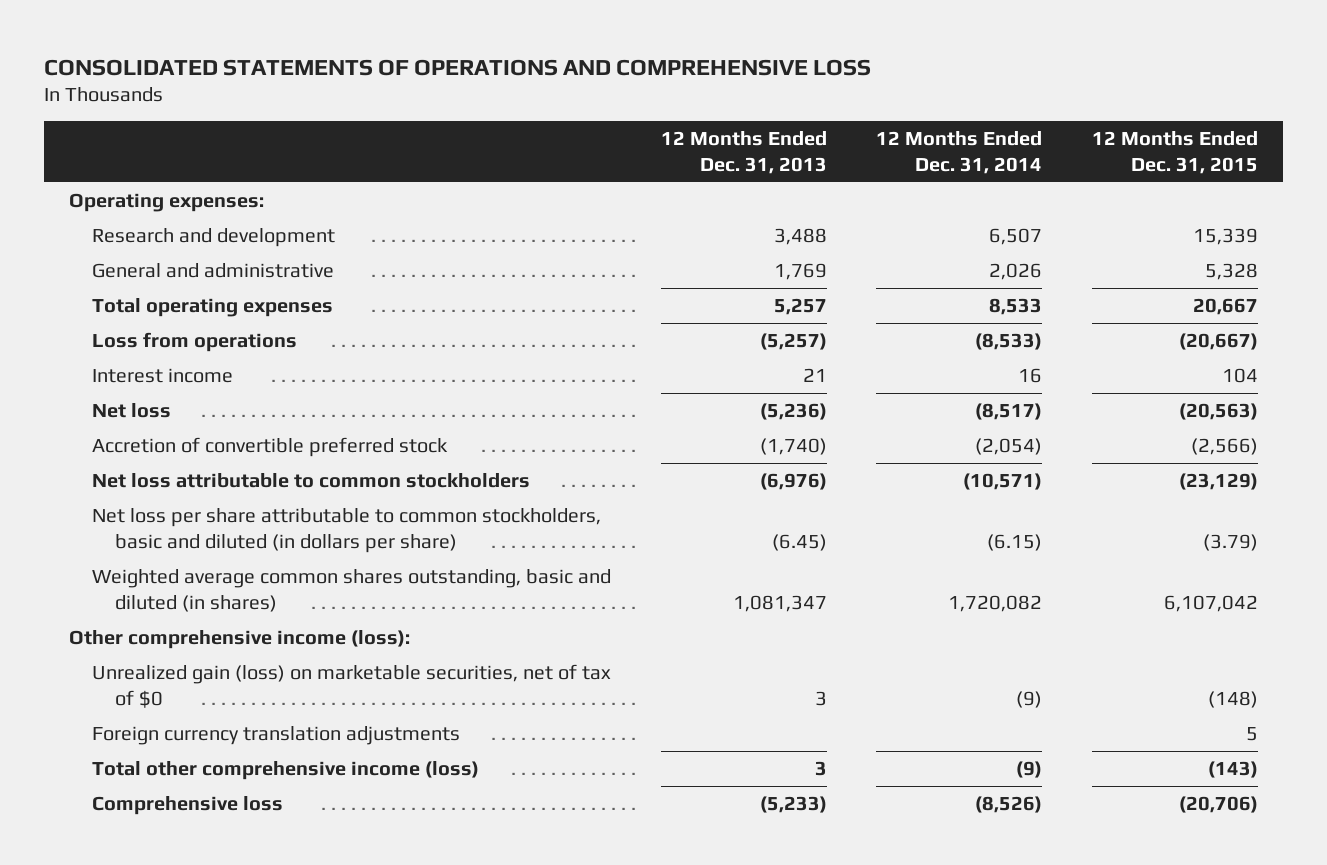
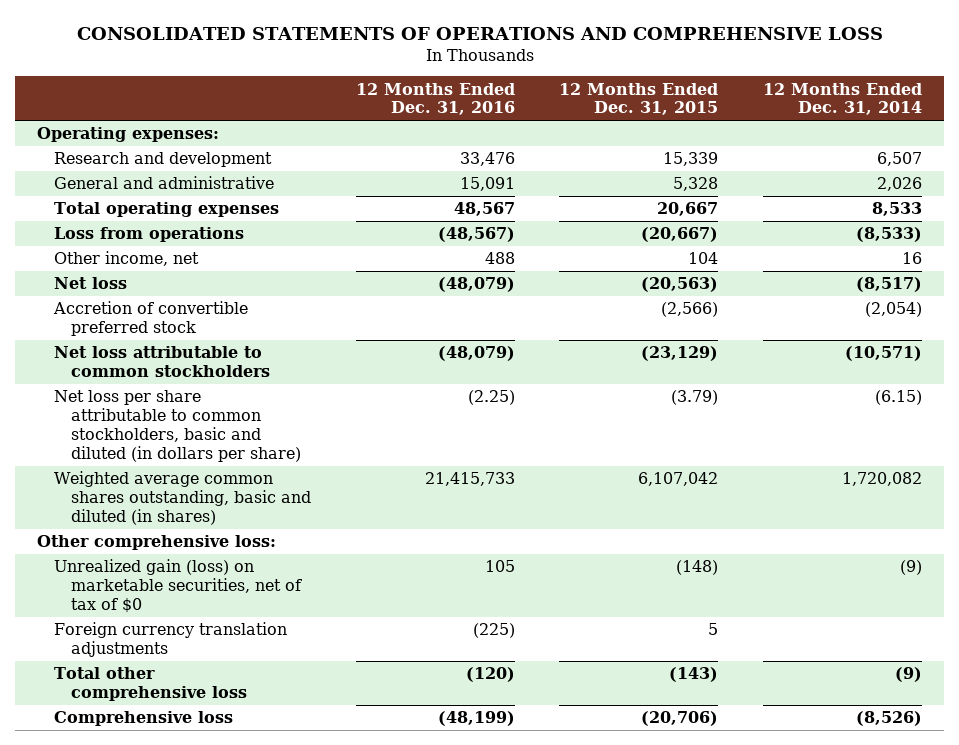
- | 12 Months Ended Dec. 31, 2013 | 12 Months Ended Dec. 31, 2014 | 12 Months Ended Dec. 31, 2015
+ | 12 Months Ended Dec. 31, 2016 | 12 Months Ended Dec. 31, 2015 | 12 Months Ended Dec. 31, 2014
- Interest income | 21 | 16 | 104
+ Other income, net | 488 | 104 | 16
- Other comprehensive income (loss):
+ Other comprehensive loss:
- Total other comprehensive income (loss) | 3 | (9) | (143)
+ Total other comprehensive loss | (120) | (143) | (9)

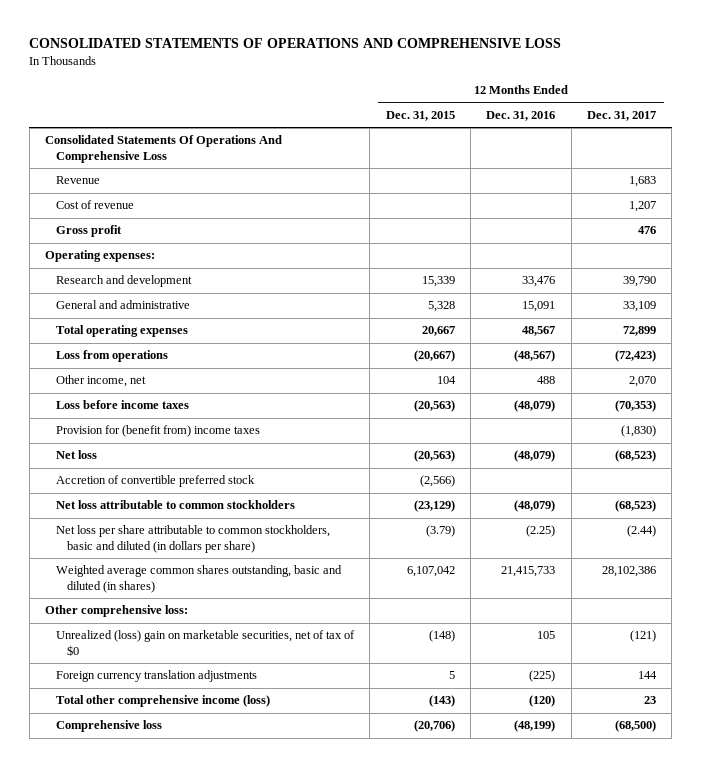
- | 12 Months Ended Dec. 31, 2016 | 12 Months Ended Dec. 31, 2015 | 12 Months Ended Dec. 31, 2014
+ | 12 Months Ended Dec. 31, 2015 | 12 Months Ended Dec. 31, 2016 | 12 Months Ended Dec. 31, 2017
+ Consolidated Statements Of Operations And Comprehensive Loss
+ Revenue | | | 1,683
+ Cost of revenue | | | 1,207
+ Gross profit | | | 476
+ Loss before income taxes | (20,563) | (48,079) | (70,353)
+ Provision for (benefit from) income taxes | | | (1,830)
- Unrealized gain (loss) on marketable securities, net of tax of $0 | 105 | (148) | (9)
+ Unrealized (loss) gain on marketable securities, net of tax of $0 | (148) | 105 | (121)
- Total other comprehensive loss | (120) | (143) | (9)
+ Total other comprehensive income (loss) | (143) | (120) | 23

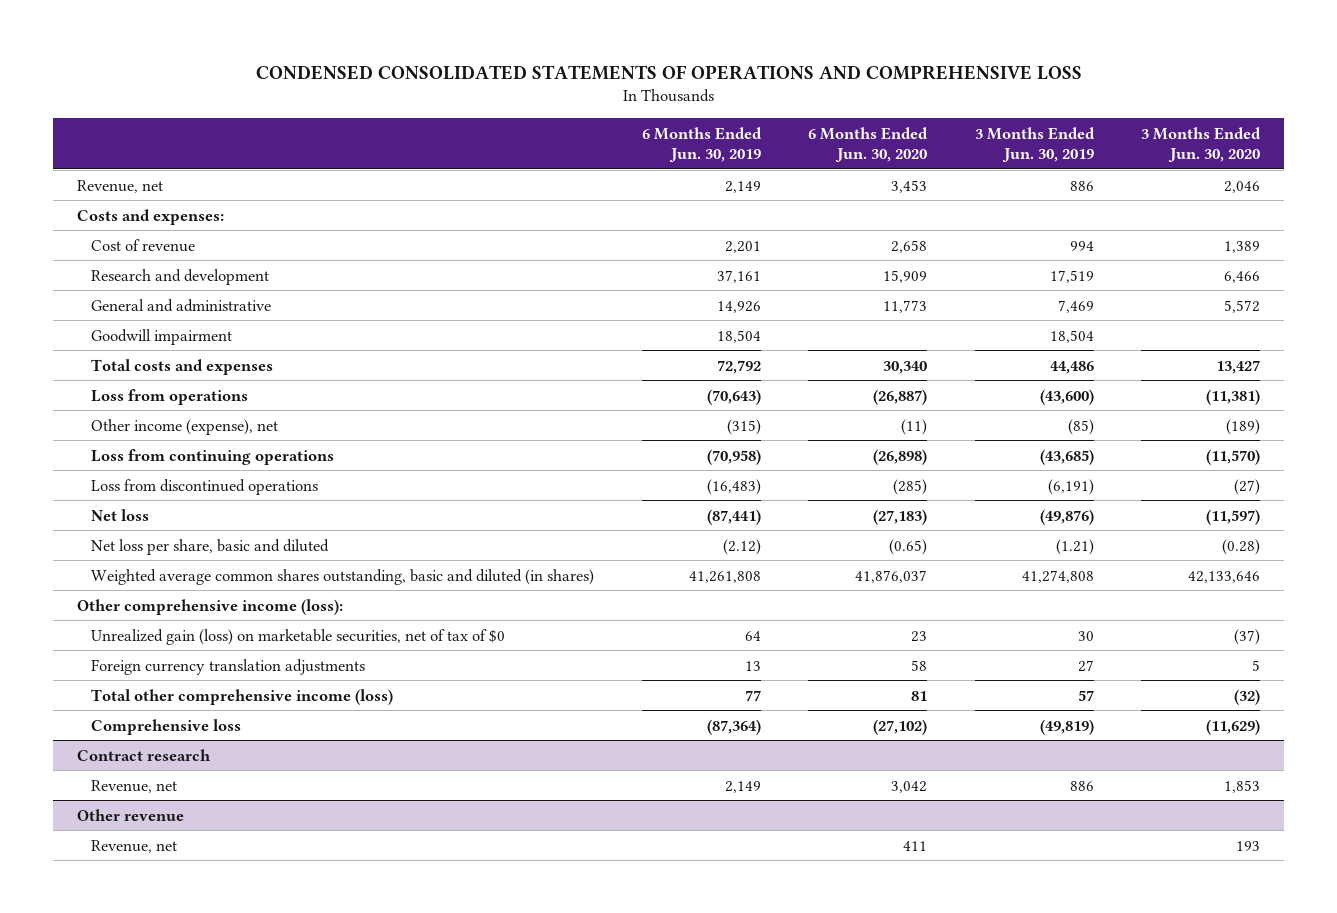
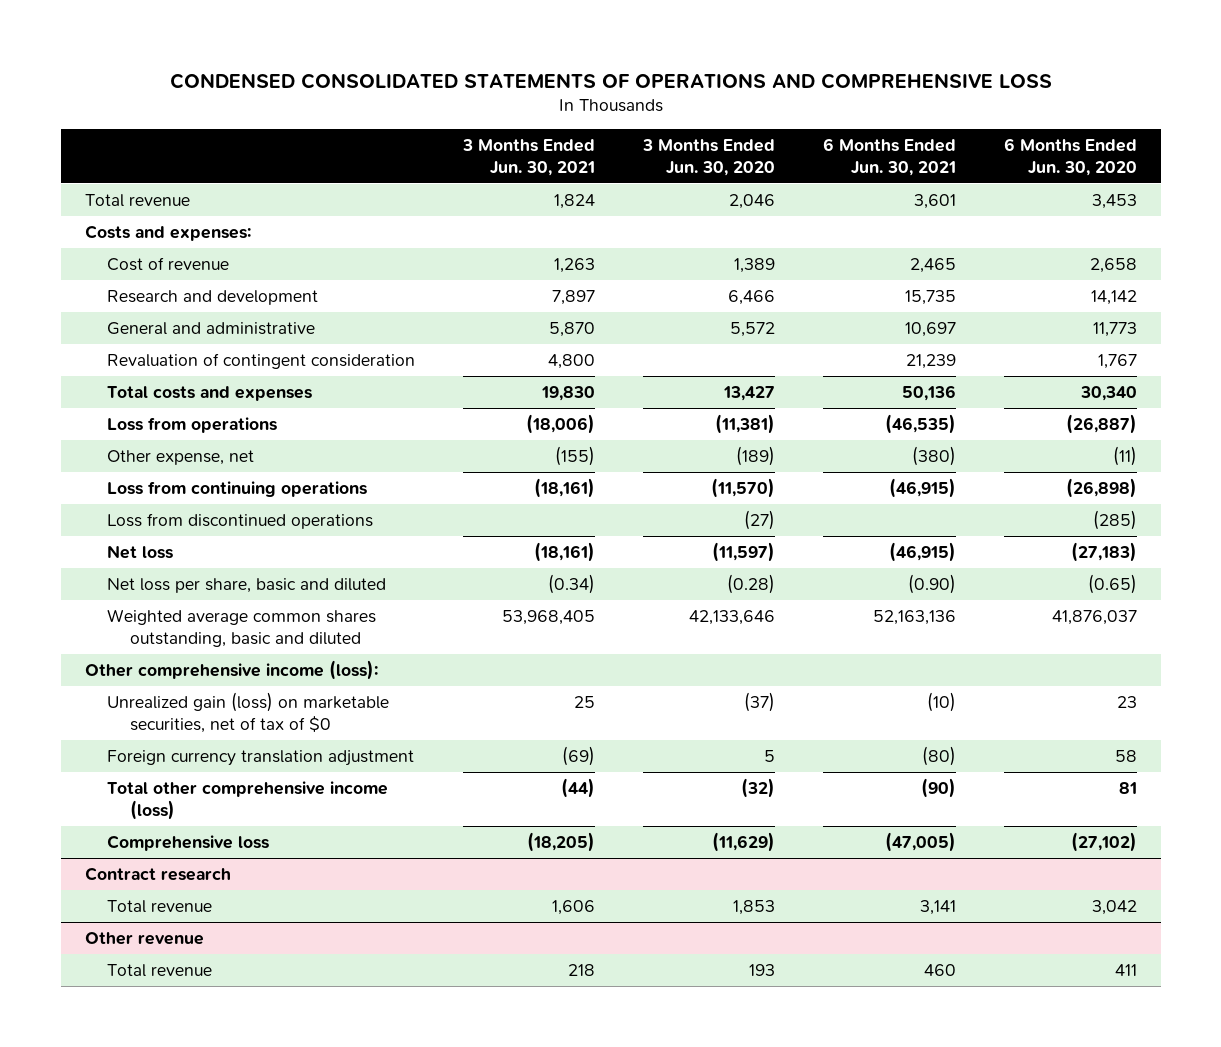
- | 6 Months Ended Jun. 30, 2019 | 6 Months Ended Jun. 30, 2020 | 3 Months Ended Jun. 30, 2019 | 3 Months Ended Jun. 30, 2020
+ | 3 Months Ended Jun. 30, 2021 | 3 Months Ended Jun. 30, 2020 | 6 Months Ended Jun. 30, 2021 | 6 Months Ended Jun. 30, 2020
- Revenue, net | 2,149 | 3,453 | 886 | 2,046
+ Total revenue | 1,824 | 2,046 | 3,601 | 3,453
- Research and development | 37,161 | 15,909 | 17,519 | 6,466
+ Research and development | 7,897 | 6,466 | 15,735 | 14,142
- Goodwill impairment | 18,504 | | 18,504 |
+ Revaluation of contingent consideration | 4,800 | | 21,239 | 1,767
- Other income (expense), net | (315) | (11) | (85) | (189)
+ Other expense, net | (155) | (189) | (380) | (11)
- Weighted average common shares outstanding, basic and diluted (in shares) | 41,261,808 | 41,876,037 | 41,274,808 | 42,133,646
+ Weighted average common shares outstanding, basic and diluted | 53,968,405 | 42,133,646 | 52,163,136 | 41,876,037
- Foreign currency translation adjustments | 13 | 58 | 27 | 5
+ Foreign currency translation adjustment | (69) | 5 | (80) | 58
@ Contract research
- Revenue, net | 2,149 | 3,042 | 886 | 1,853
+ Total revenue | 1,606 | 1,853 | 3,141 | 3,042
@ Other revenue
- Revenue, net | | 411 | | 193
+ Total revenue | 218 | 193 | 460 | 411

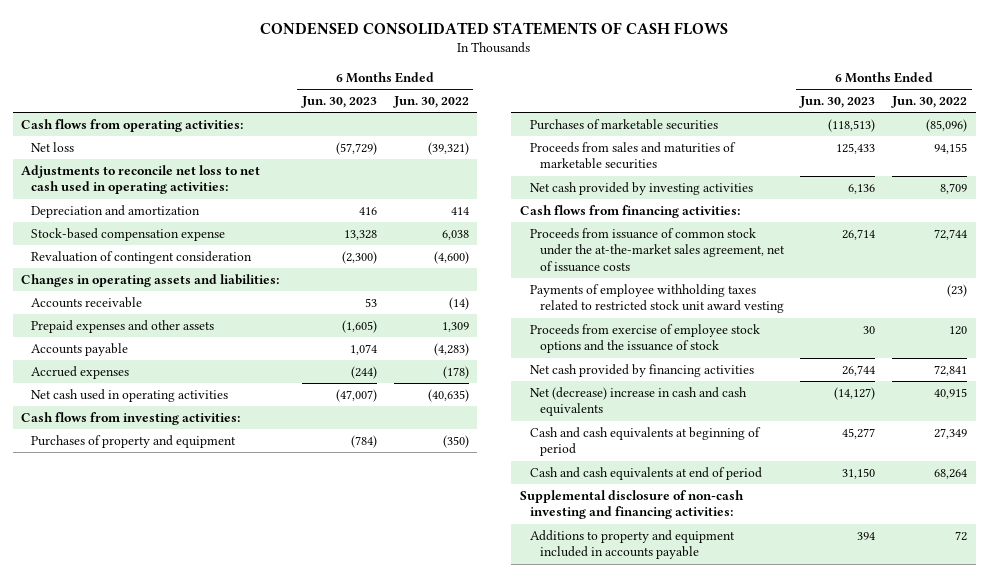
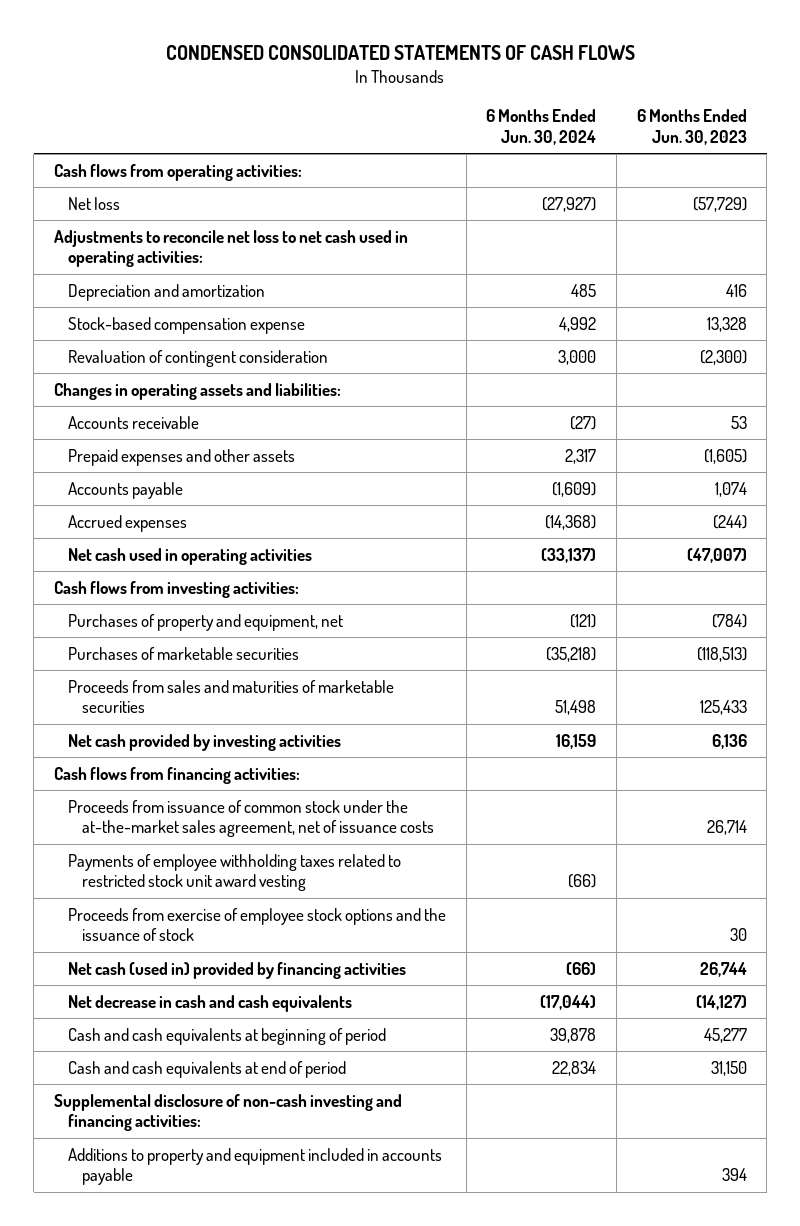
- | 6 Months Ended Jun. 30, 2023 | 6 Months Ended Jun. 30, 2022
+ | 6 Months Ended Jun. 30, 2024 | 6 Months Ended Jun. 30, 2023
- Purchases of property and equipment | (784) | (350)
+ Purchases of property and equipment, net | (121) | (784)
- Net cash provided by financing activities | 26,744 | 72,841
- Net (decrease) increase in cash and cash equivalents | (14,127) | 40,915
+ Net cash (used in) provided by financing activities | (66) | 26,744
+ Net decrease in cash and cash equivalents | (17,044) | (14,127)

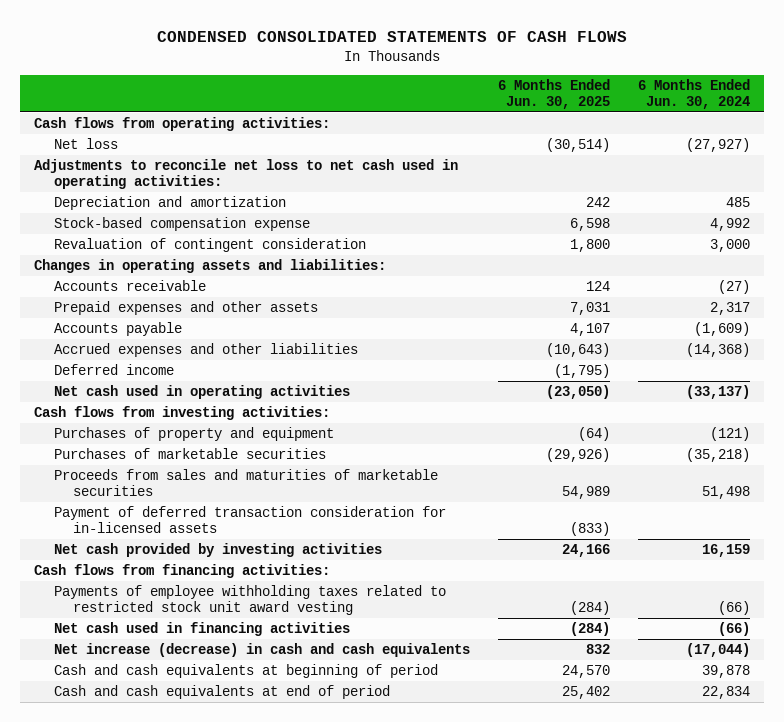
- | 6 Months Ended Jun. 30, 2024 | 6 Months Ended Jun. 30, 2023
+ | 6 Months Ended Jun. 30, 2025 | 6 Months Ended Jun. 30, 2024
- Accrued expenses | (14,368) | (244)
+ Accrued expenses and other liabilities | (10,643) | (14,368)
+ Deferred income | (1,795) |
- Purchases of property and equipment, net | (121) | (784)
+ Purchases of property and equipment | (64) | (121)
+ Payment of deferred transaction consideration for in-licensed assets | (833) |
- Proceeds from issuance of common stock under the at-the-market sales agreement, net of issuance costs | | 26,714
- Proceeds from exercise of employee stock options and the issuance of stock | | 30
- Net cash (used in) provided by financing activities | (66) | 26,744
- Net decrease in cash and cash equivalents | (17,044) | (14,127)
+ Net cash used in financing activities | (284) | (66)
+ Net increase (decrease) in cash and cash equivalents | 832 | (17,044)
- Supplemental disclosure of non-cash investing and financing activities:
- Additions to property and equipment included in accounts payable | | 394

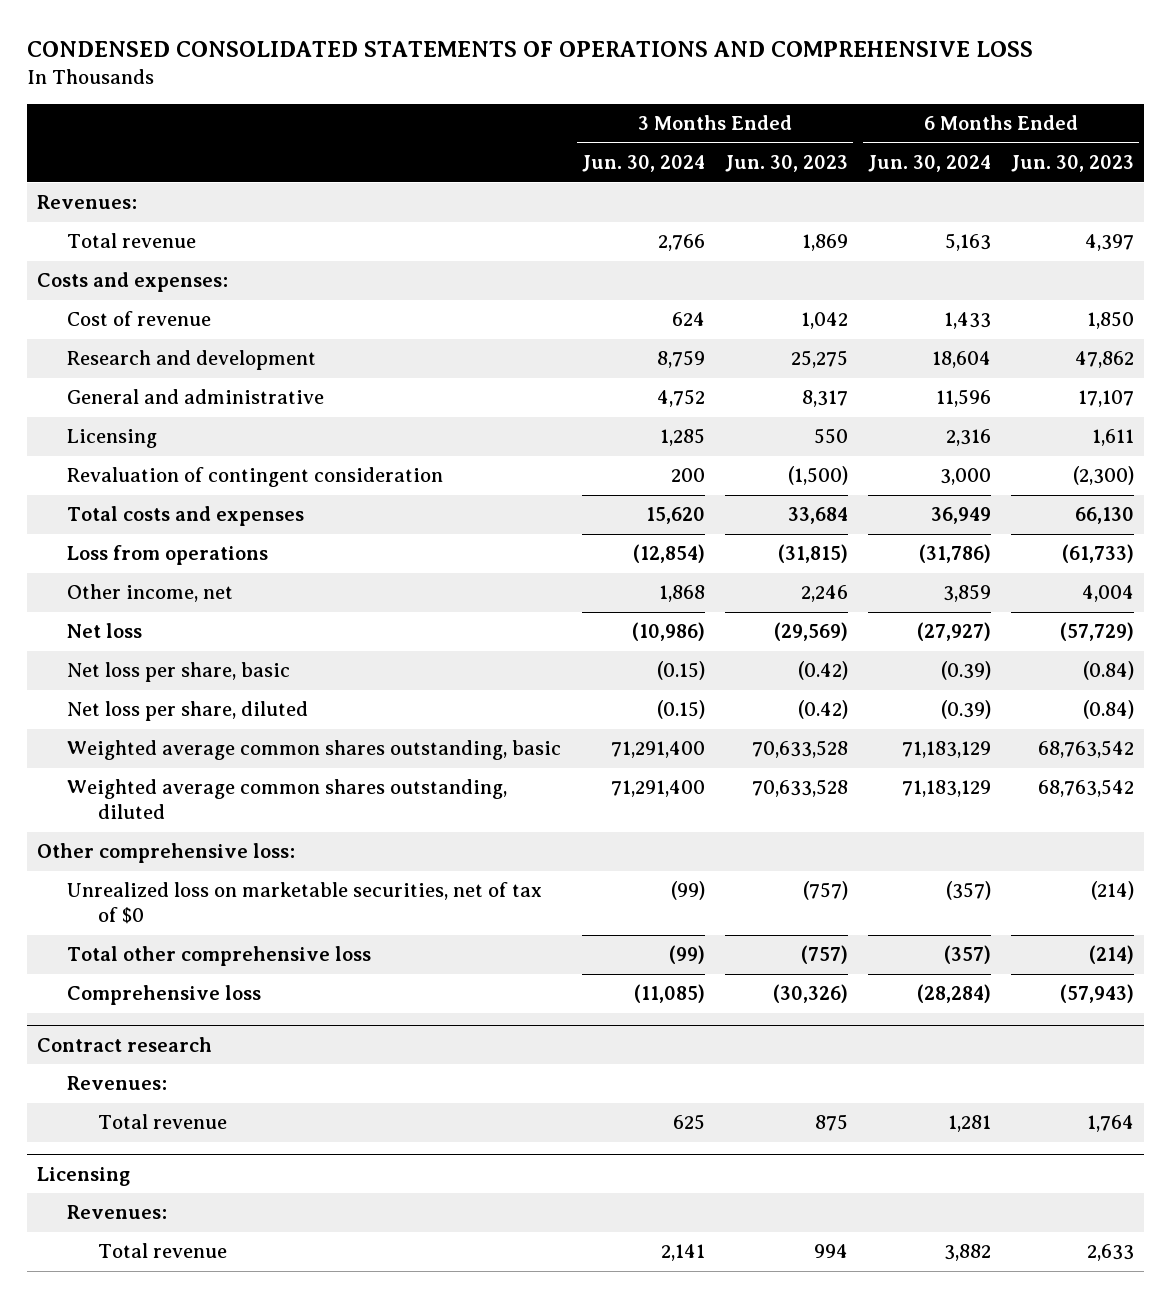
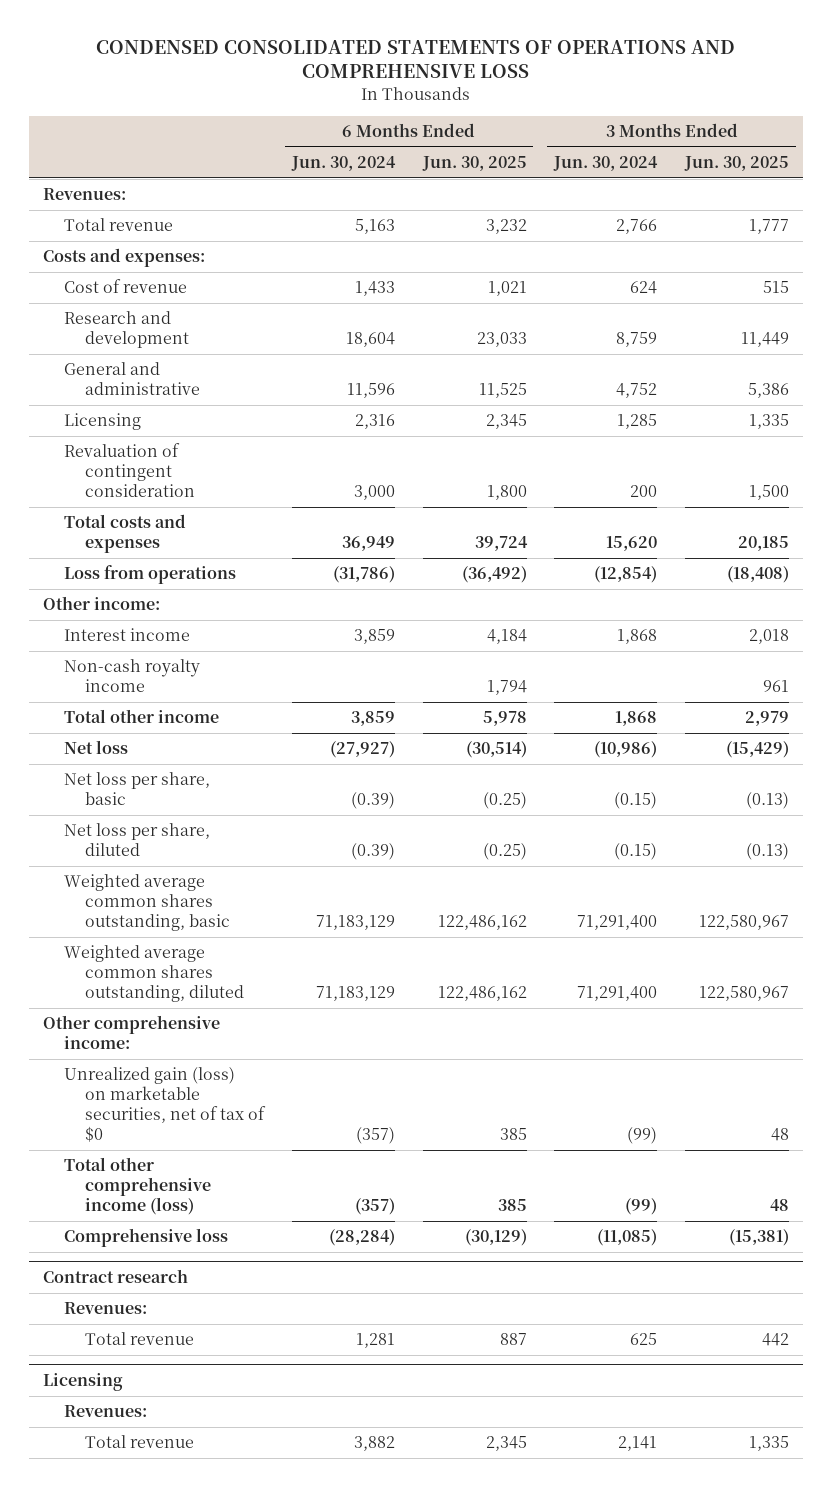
- | 3 Months Ended Jun. 30, 2024 | 3 Months Ended Jun. 30, 2023 | 6 Months Ended Jun. 30, 2024 | 6 Months Ended Jun. 30, 2023
+ | 6 Months Ended Jun. 30, 2024 | 6 Months Ended Jun. 30, 2025 | 3 Months Ended Jun. 30, 2024 | 3 Months Ended Jun. 30, 2025
- Other income, net | 1,868 | 2,246 | 3,859 | 4,004
+ Other income:
+ Interest income | 3,859 | 4,184 | 1,868 | 2,018
+ Non-cash royalty income | | 1,794 | | 961
+ Total other income | 3,859 | 5,978 | 1,868 | 2,979
- Other comprehensive loss:
- Unrealized loss on marketable securities, net of tax of $0 | (99) | (757) | (357) | (214)
- Total other comprehensive loss | (99) | (757) | (357) | (214)
+ Other comprehensive income:
+ Unrealized gain (loss) on marketable securities, net of tax of $0 | (357) | 385 | (99) | 48
+ Total other comprehensive income (loss) | (357) | 385 | (99) | 48

